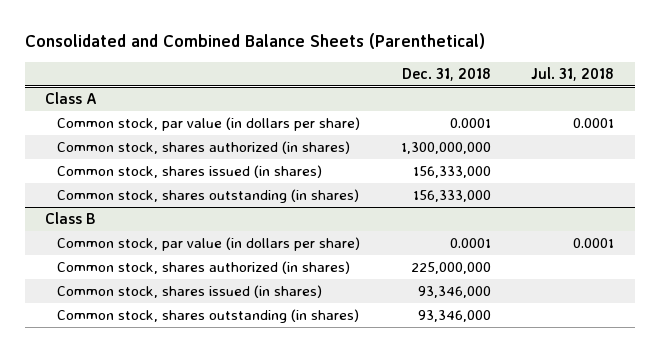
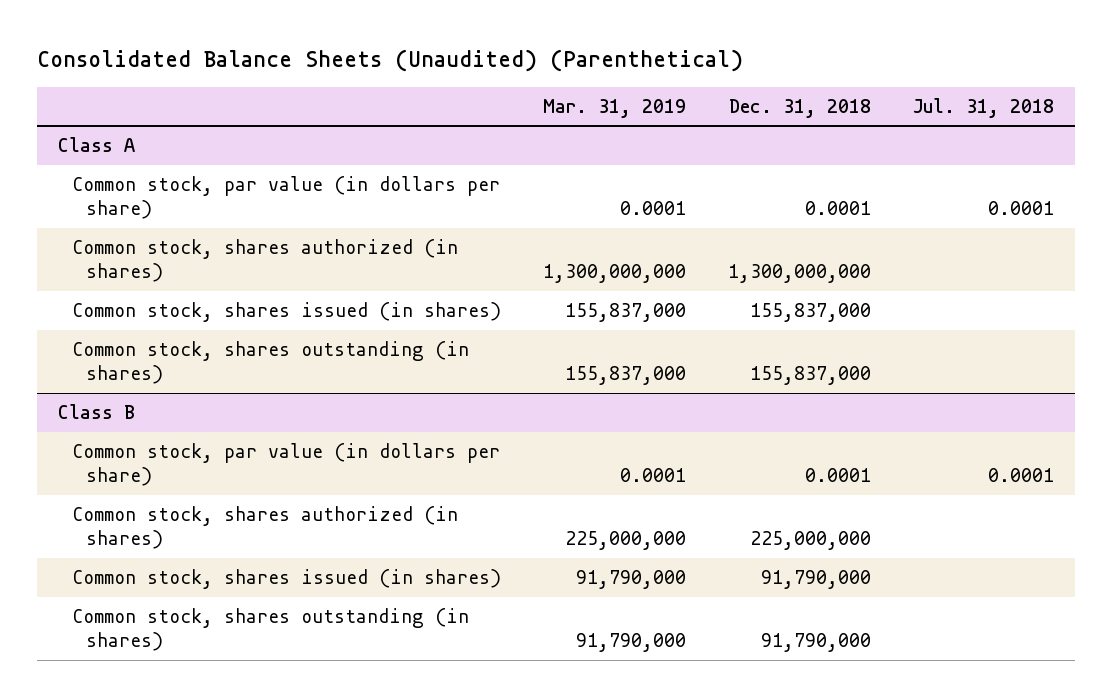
- Consolidated and Combined Balance Sheets (Parenthetical)
+ Consolidated Balance Sheets (Unaudited) (Parenthetical)
- | Dec. 31, 2018 | Jul. 31, 2018
+ | Mar. 31, 2019 | Dec. 31, 2018 | Jul. 31, 2018
@ Class A
- Common stock, shares issued (in shares) | 156,333,000 |
- Common stock, shares outstanding (in shares) | 156,333,000 |
+ Common stock, shares issued (in shares) | 155,837,000 | 155,837,000 |
+ Common stock, shares outstanding (in shares) | 155,837,000 | 155,837,000 |
@ Class B
- Common stock, shares issued (in shares) | 93,346,000 |
- Common stock, shares outstanding (in shares) | 93,346,000 |
+ Common stock, shares issued (in shares) | 91,790,000 | 91,790,000 |
+ Common stock, shares outstanding (in shares) | 91,790,000 | 91,790,000 |

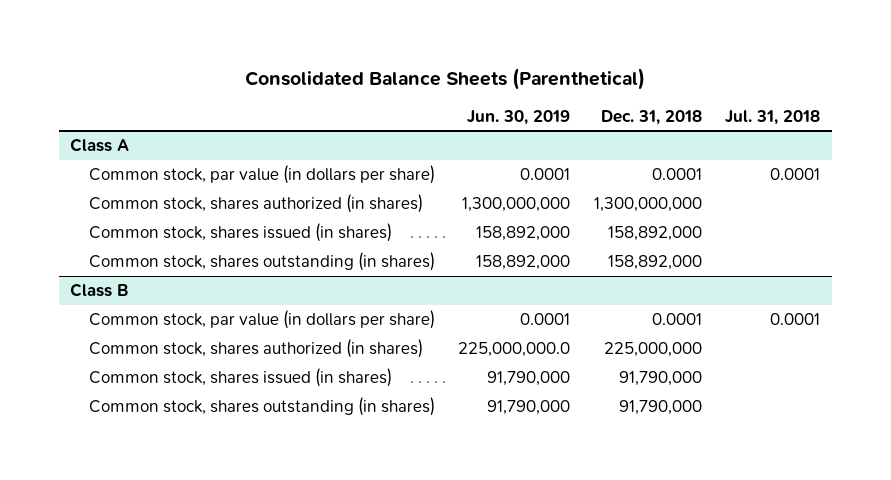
- Consolidated Balance Sheets (Unaudited) (Parenthetical)
+ Consolidated Balance Sheets (Parenthetical)
- | Mar. 31, 2019 | Dec. 31, 2018 | Jul. 31, 2018
+ | Jun. 30, 2019 | Dec. 31, 2018 | Jul. 31, 2018
@ Class A
- Common stock, shares issued (in shares) | 155,837,000 | 155,837,000 |
- Common stock, shares outstanding (in shares) | 155,837,000 | 155,837,000 |
+ Common stock, shares issued (in shares) | 158,892,000 | 158,892,000 |
+ Common stock, shares outstanding (in shares) | 158,892,000 | 158,892,000 |

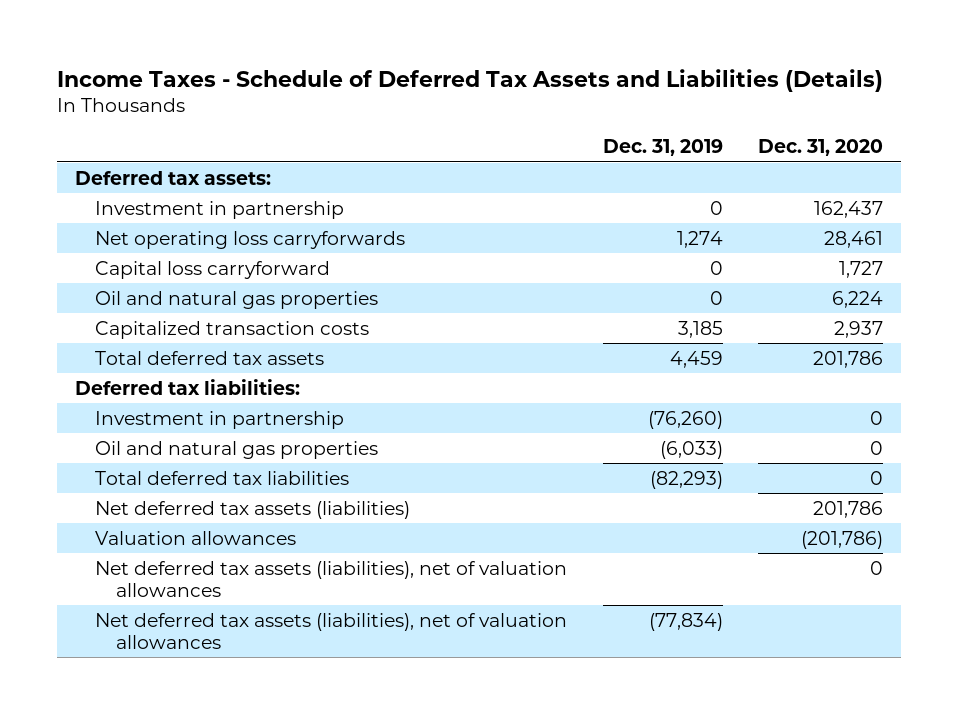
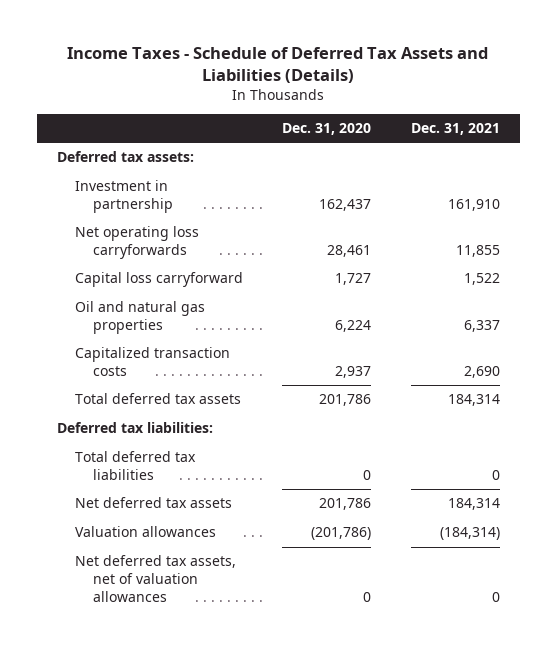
- | Dec. 31, 2019 | Dec. 31, 2020
+ | Dec. 31, 2020 | Dec. 31, 2021
- Investment in partnership | (76,260) | 0
- Oil and natural gas properties | (6,033) | 0
- Net deferred tax assets (liabilities) | | 201,786
+ Net deferred tax assets | 201,786 | 184,314
- Net deferred tax assets (liabilities), net of valuation allowances | | 0
- Net deferred tax assets (liabilities), net of valuation allowances | (77,834) |
+ Net deferred tax assets, net of valuation allowances | 0 | 0

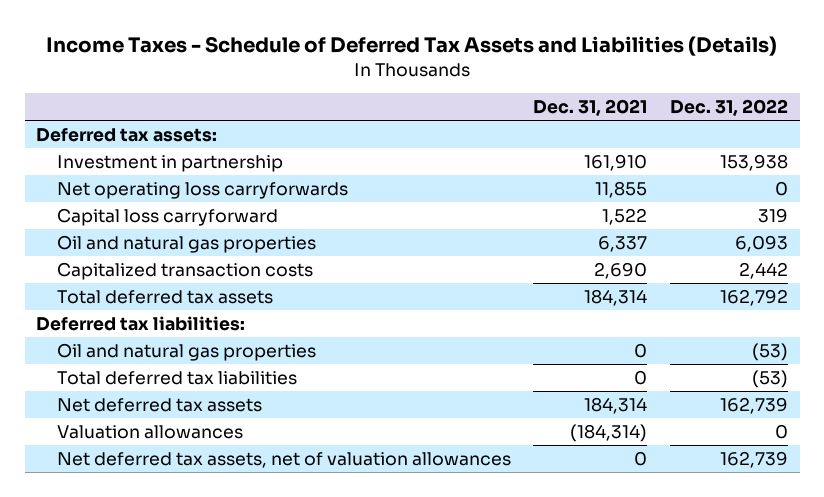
- | Dec. 31, 2020 | Dec. 31, 2021
+ | Dec. 31, 2021 | Dec. 31, 2022
+ Oil and natural gas properties | 0 | (53)

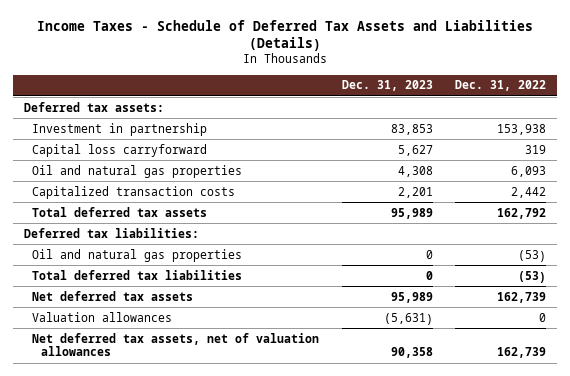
- | Dec. 31, 2021 | Dec. 31, 2022
+ | Dec. 31, 2023 | Dec. 31, 2022
- Net operating loss carryforwards | 11,855 | 0

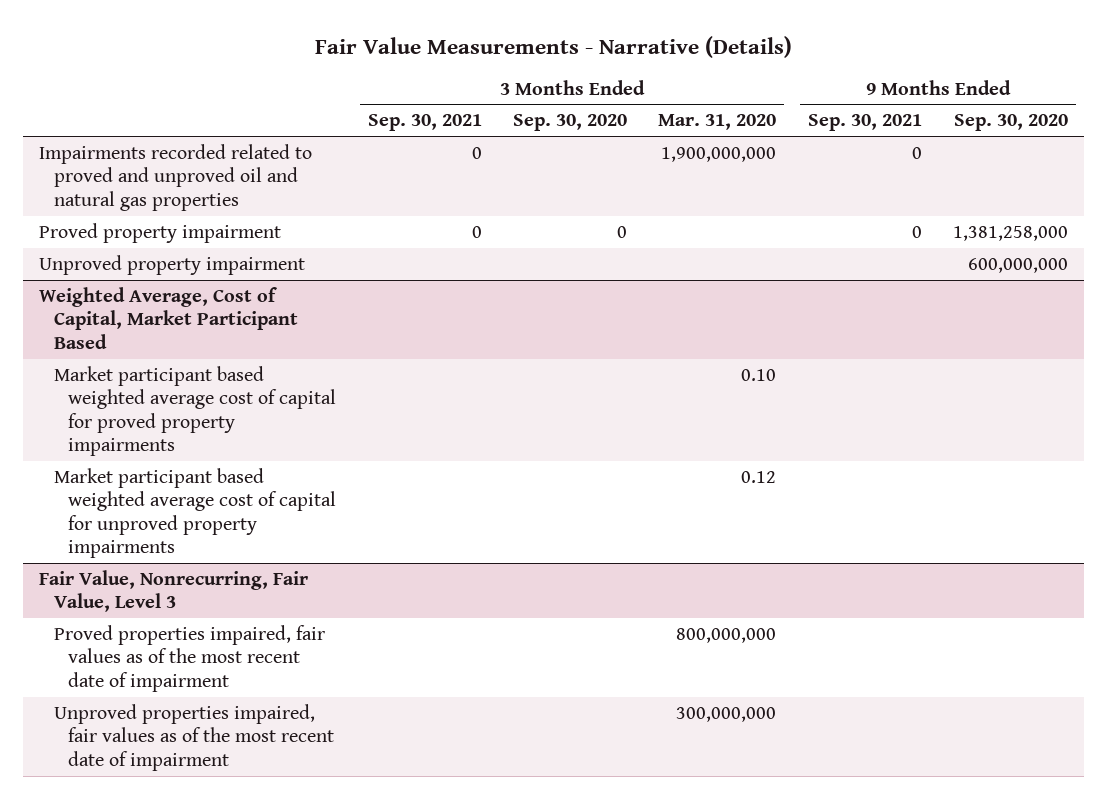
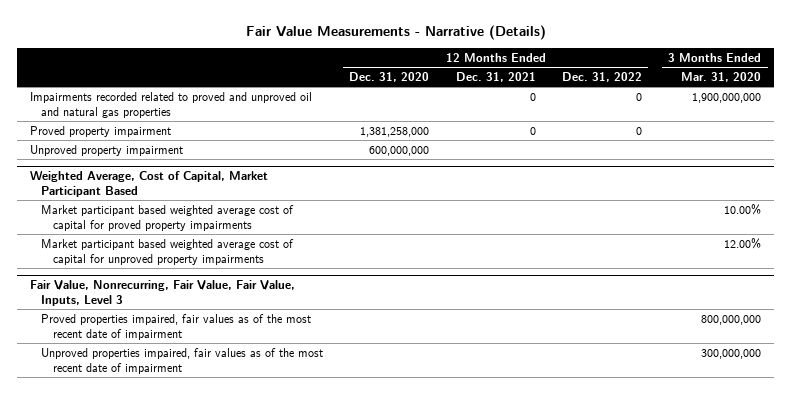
- | 3 Months Ended Sep. 30, 2021 | 3 Months Ended Sep. 30, 2020 | 3 Months Ended Mar. 31, 2020 | 9 Months Ended Sep. 30, 2021 | 9 Months Ended Sep. 30, 2020
+ | 12 Months Ended Dec. 31, 2020 | 12 Months Ended Dec. 31, 2021 | 12 Months Ended Dec. 31, 2022 | 3 Months Ended Mar. 31, 2020
@ Weighted Average, Cost of Capital, Market Participant Based
- Market participant based weighted average cost of capital for proved property impairments | | | 0.10 | |
- Market participant based weighted average cost of capital for unproved property impairments | | | 0.12 | |
- Fair Value, Nonrecurring, Fair Value, Level 3
@ Weighted Average, Cost of Capital, Market Participant Based
+ Market participant based weighted average cost of capital for proved property impairments | | | | 10.00%
+ Market participant based weighted average cost of capital for unproved property impairments | | | | 12.00%
+ Fair Value, Nonrecurring, Fair Value, Fair Value, Inputs, Level 3

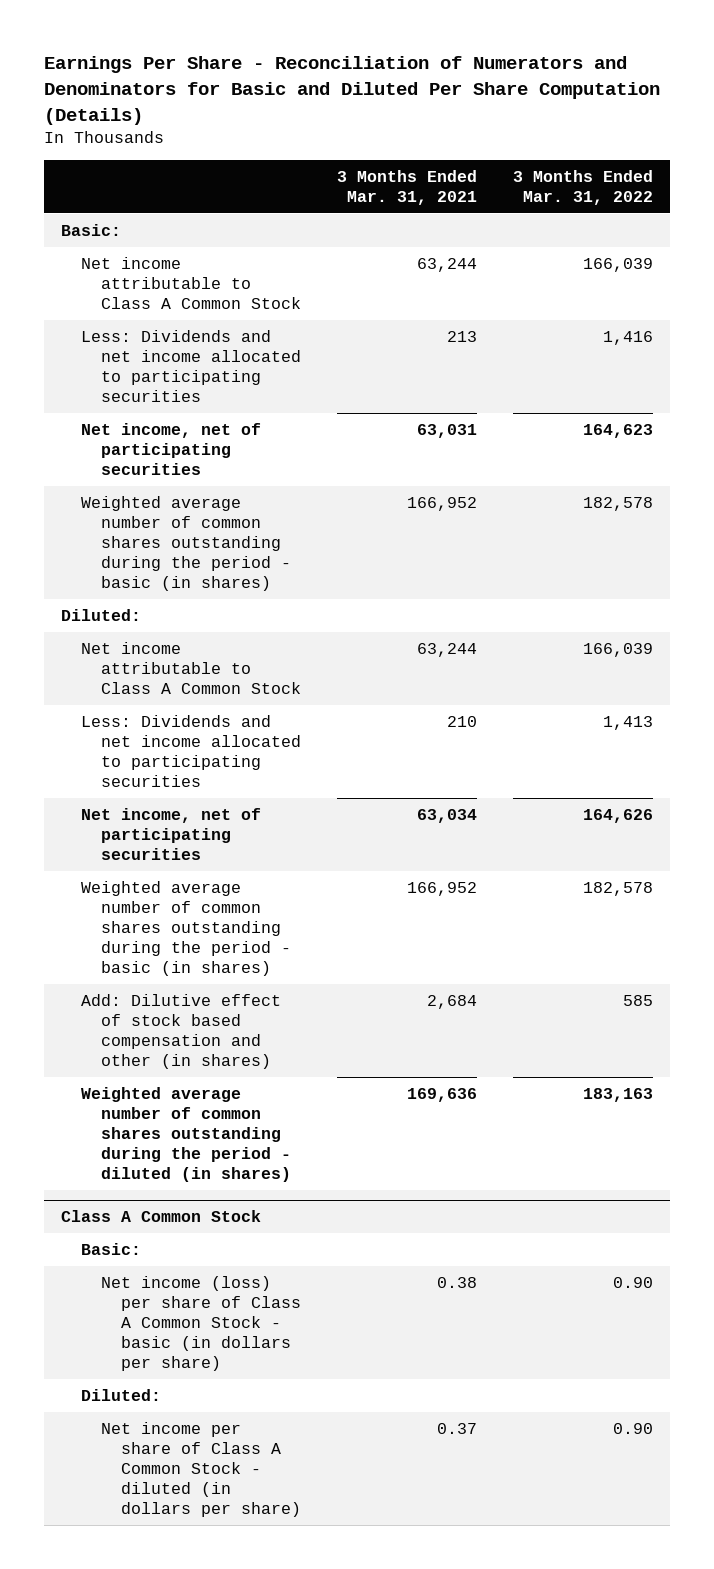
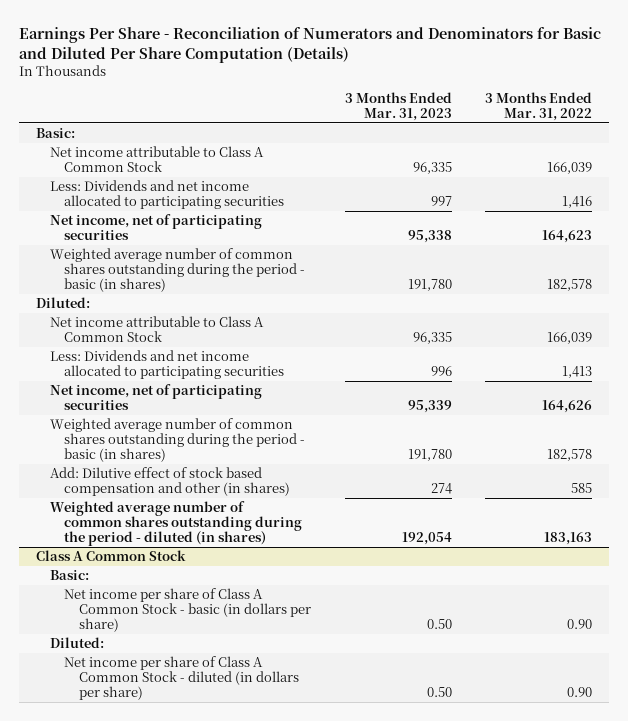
- | 3 Months Ended Mar. 31, 2021 | 3 Months Ended Mar. 31, 2022
+ | 3 Months Ended Mar. 31, 2023 | 3 Months Ended Mar. 31, 2022
@ Class A Common Stock
- Net income (loss) per share of Class A Common Stock - basic (in dollars per share) | 0.38 | 0.90
+ Net income per share of Class A Common Stock - basic (in dollars per share) | 0.50 | 0.90

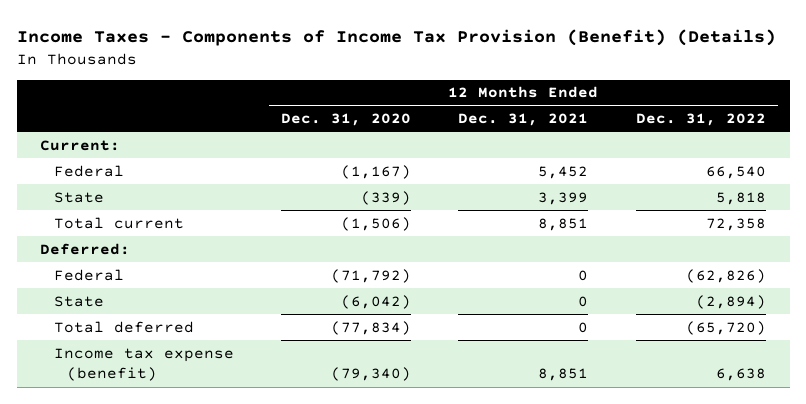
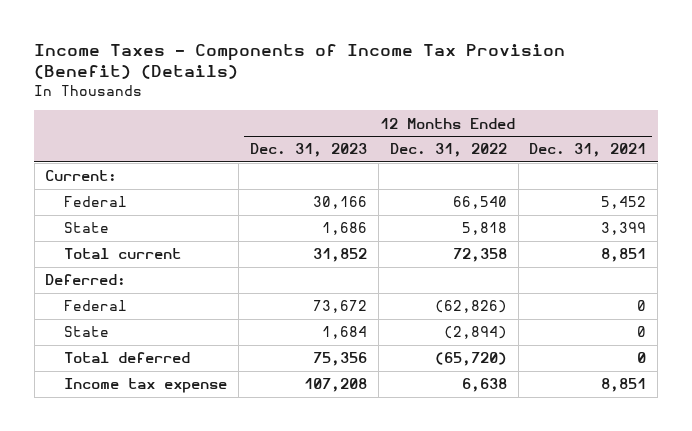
- | 12 Months Ended Dec. 31, 2020 | 12 Months Ended Dec. 31, 2021 | 12 Months Ended Dec. 31, 2022
+ | 12 Months Ended Dec. 31, 2023 | 12 Months Ended Dec. 31, 2022 | 12 Months Ended Dec. 31, 2021
- Income tax expense (benefit) | (79,340) | 8,851 | 6,638
+ Income tax expense | 107,208 | 6,638 | 8,851

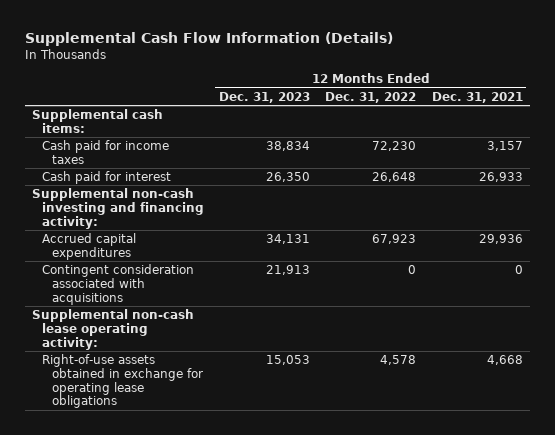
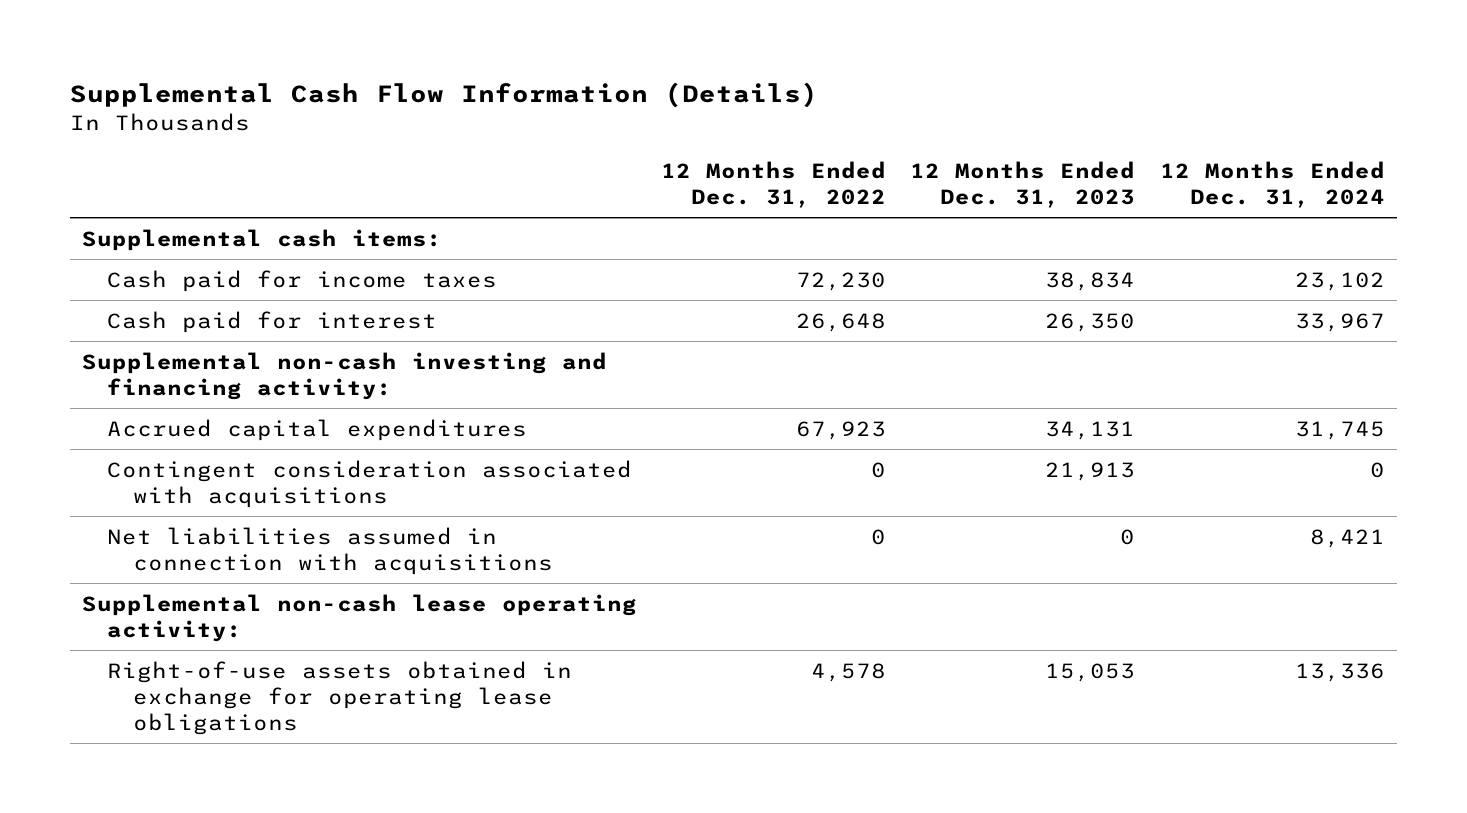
- | 12 Months Ended Dec. 31, 2023 | 12 Months Ended Dec. 31, 2022 | 12 Months Ended Dec. 31, 2021
+ | 12 Months Ended Dec. 31, 2022 | 12 Months Ended Dec. 31, 2023 | 12 Months Ended Dec. 31, 2024
+ Net liabilities assumed in connection with acquisitions | 0 | 0 | 8,421

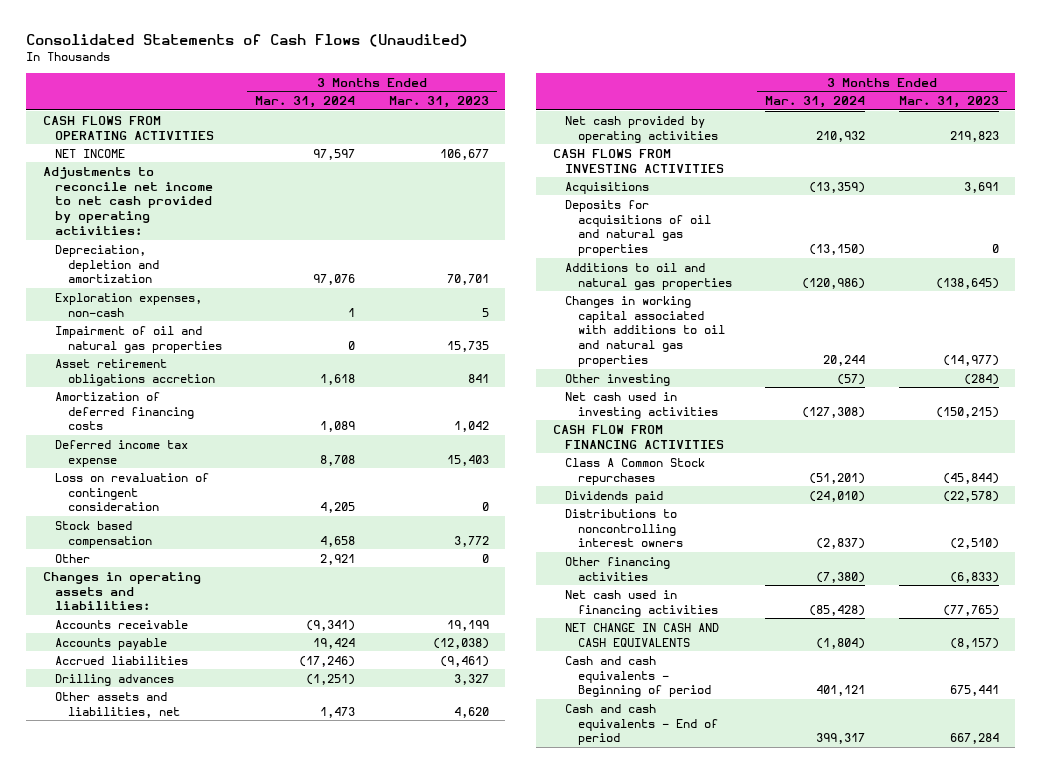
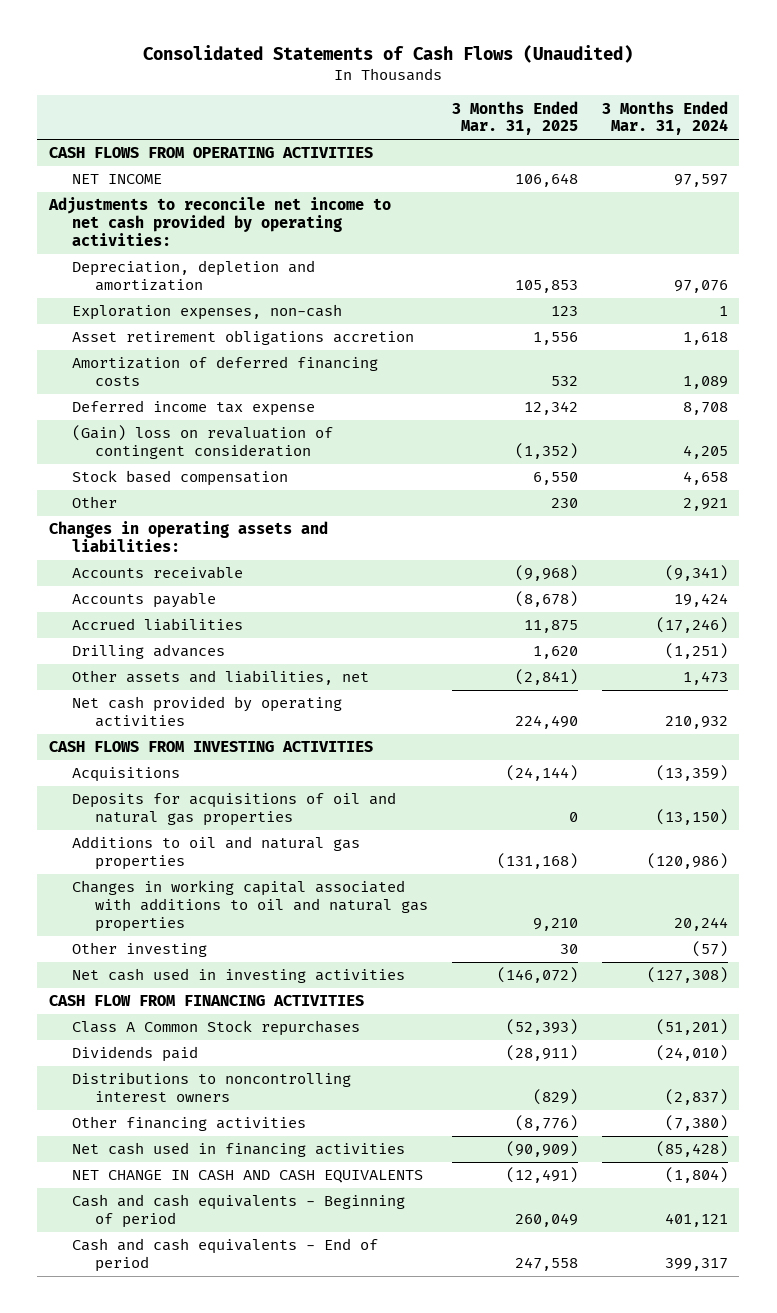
- | 3 Months Ended Mar. 31, 2024 | 3 Months Ended Mar. 31, 2023
+ | 3 Months Ended Mar. 31, 2025 | 3 Months Ended Mar. 31, 2024
- Impairment of oil and natural gas properties | 0 | 15,735
- Loss on revaluation of contingent consideration | 4,205 | 0
+ (Gain) loss on revaluation of contingent consideration | (1,352) | 4,205

